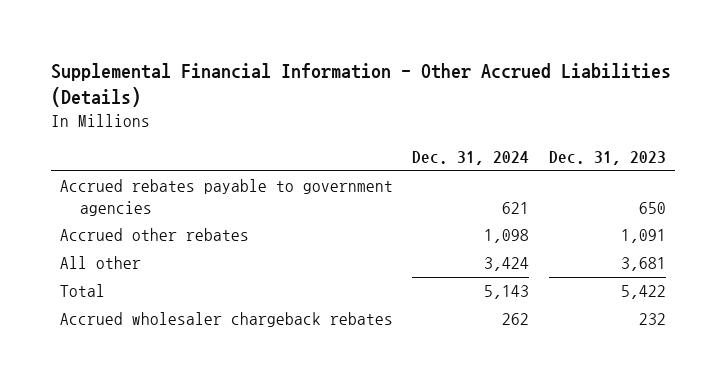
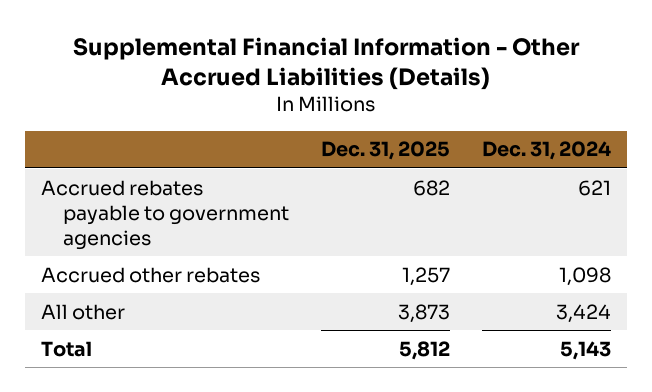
- | Dec. 31, 2024 | Dec. 31, 2023
+ | Dec. 31, 2025 | Dec. 31, 2024
- Accrued wholesaler chargeback rebates | 262 | 232

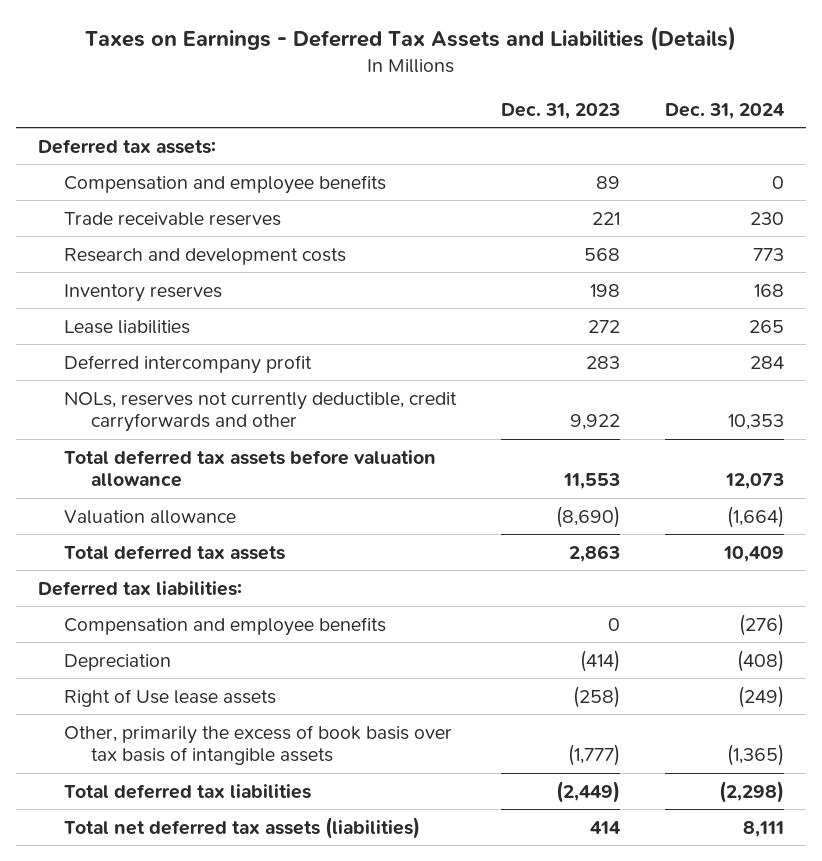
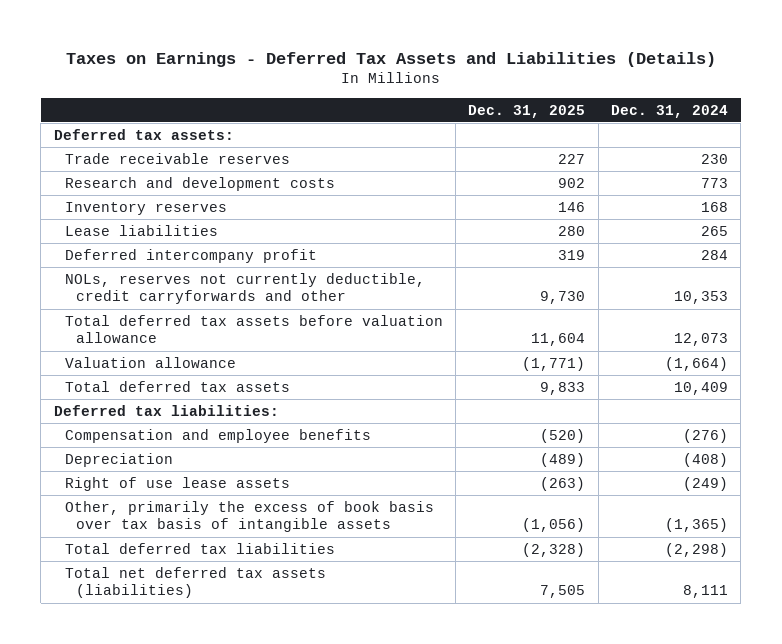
- | Dec. 31, 2023 | Dec. 31, 2024
+ | Dec. 31, 2025 | Dec. 31, 2024
- Compensation and employee benefits | 89 | 0
- Right of Use lease assets | (258) | (249)
+ Right of use lease assets | (263) | (249)

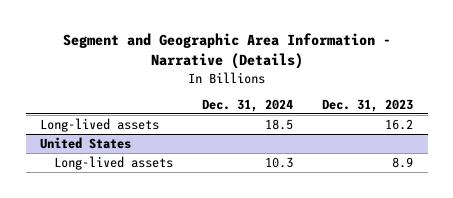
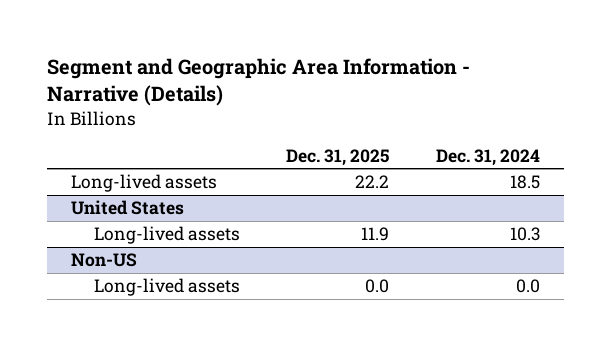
- | Dec. 31, 2024 | Dec. 31, 2023
+ | Dec. 31, 2025 | Dec. 31, 2024
+ Non-US
+ Long-lived assets | 0.0 | 0.0

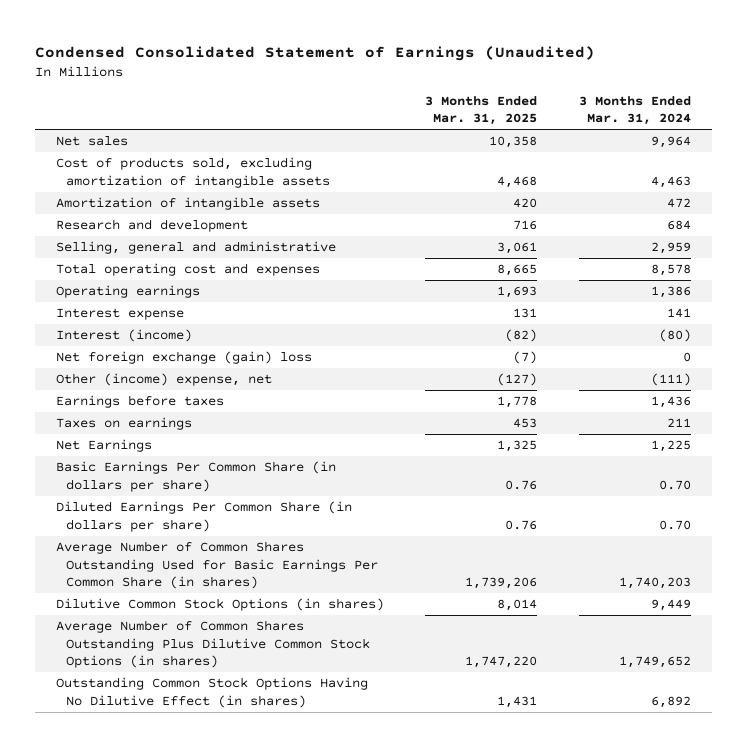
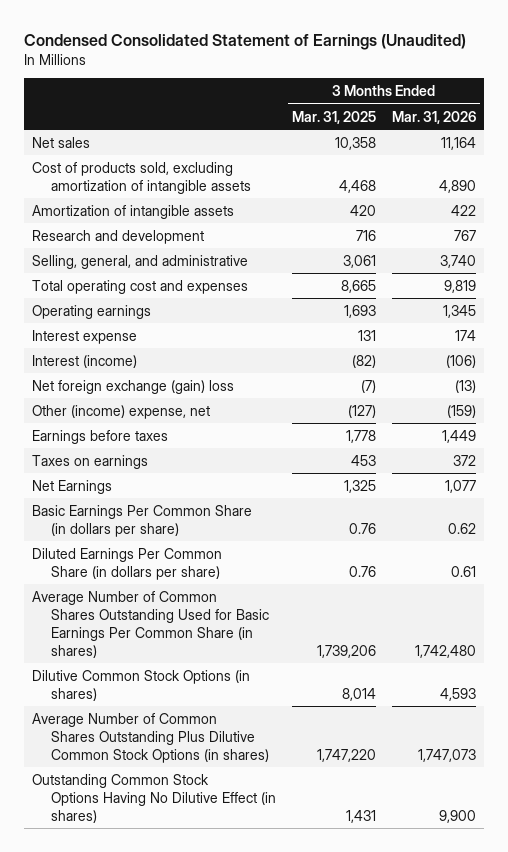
- | 3 Months Ended Mar. 31, 2025 | 3 Months Ended Mar. 31, 2024
+ | 3 Months Ended Mar. 31, 2025 | 3 Months Ended Mar. 31, 2026
- Selling, general and administrative | 3,061 | 2,959
+ Selling, general, and administrative | 3,061 | 3,740

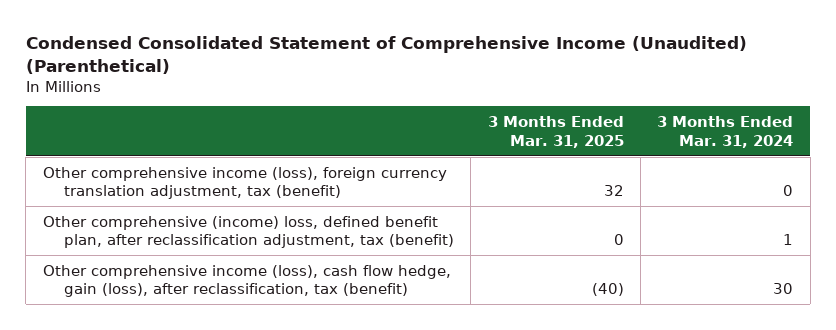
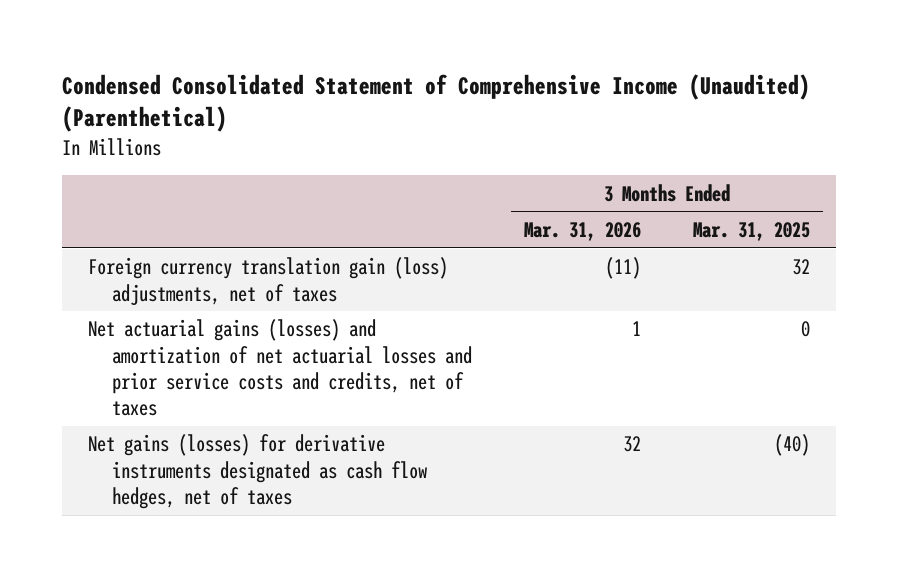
- | 3 Months Ended Mar. 31, 2025 | 3 Months Ended Mar. 31, 2024
+ | 3 Months Ended Mar. 31, 2026 | 3 Months Ended Mar. 31, 2025
- Other comprehensive income (loss), foreign currency translation adjustment, tax (benefit) | 32 | 0
- Other comprehensive (income) loss, defined benefit plan, after reclassification adjustment, tax (benefit) | 0 | 1
- Other comprehensive income (loss), cash flow hedge, gain (loss), after reclassification, tax (benefit) | (40) | 30
+ Foreign currency translation gain (loss) adjustments, net of taxes | (11) | 32
+ Net actuarial gains (losses) and amortization of net actuarial losses and prior service costs and credits, net of taxes | 1 | 0
+ Net gains (losses) for derivative instruments designated as cash flow hedges, net of taxes | 32 | (40)

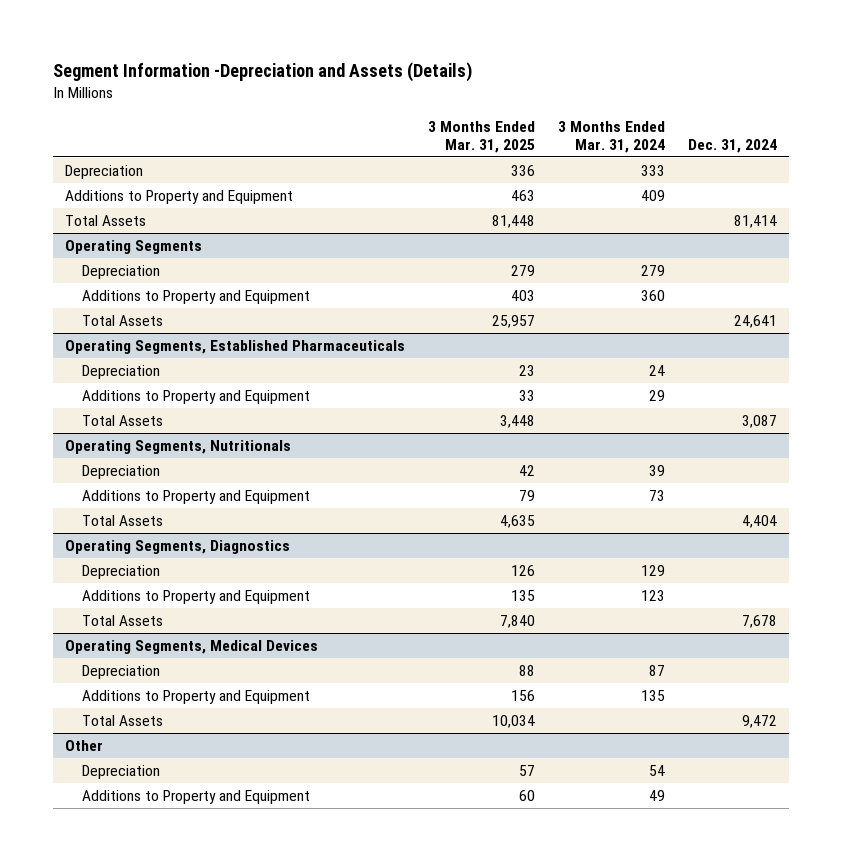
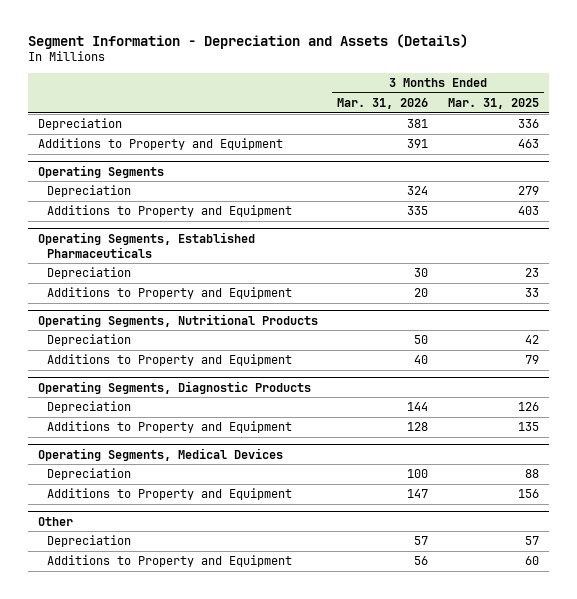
- Segment Information -Depreciation and Assets (Details)
+ Segment Information - Depreciation and Assets (Details)
- | 3 Months Ended Mar. 31, 2025 | 3 Months Ended Mar. 31, 2024 | Dec. 31, 2024
+ | 3 Months Ended Mar. 31, 2026 | 3 Months Ended Mar. 31, 2025
- Total Assets | 81,448 | | 81,414
@ Operating Segments
- Total Assets | 25,957 | | 24,641
@ Operating Segments, Established Pharmaceuticals
- Total Assets | 3,448 | | 3,087
- Operating Segments, Nutritionals
+ Operating Segments, Nutritional Products
- Total Assets | 4,635 | | 4,404
- Operating Segments, Diagnostics
+ Operating Segments, Diagnostic Products
- Total Assets | 7,840 | | 7,678
@ Operating Segments, Medical Devices
- Total Assets | 10,034 | | 9,472

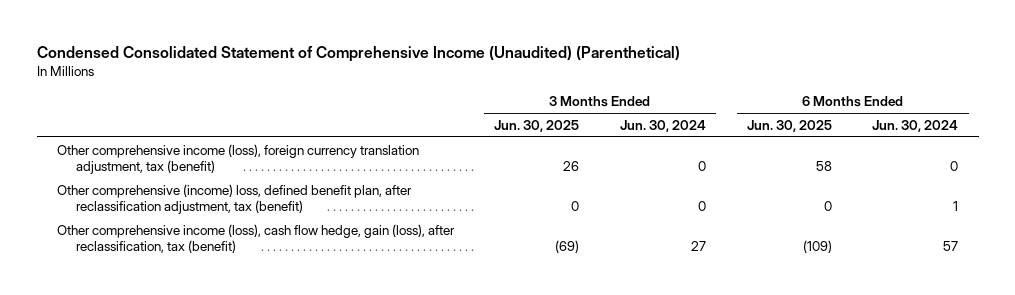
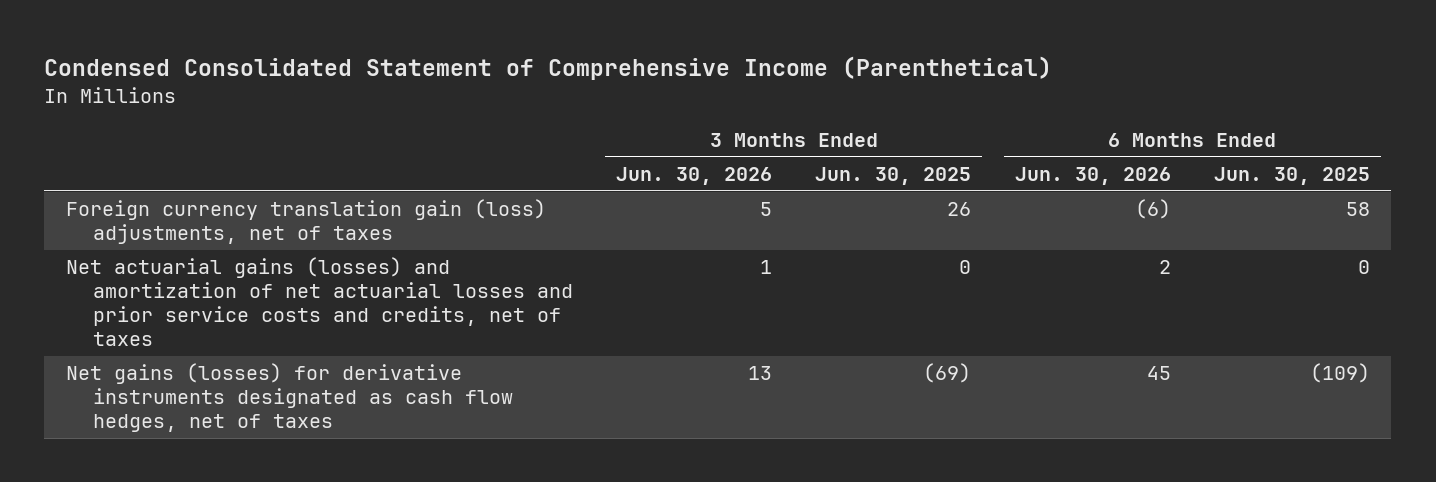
- Condensed Consolidated Statement of Comprehensive Income (Unaudited) (Parenthetical)
+ Condensed Consolidated Statement of Comprehensive Income (Parenthetical)
- | 3 Months Ended Jun. 30, 2025 | 3 Months Ended Jun. 30, 2024 | 6 Months Ended Jun. 30, 2025 | 6 Months Ended Jun. 30, 2024
+ | 3 Months Ended Jun. 30, 2026 | 3 Months Ended Jun. 30, 2025 | 6 Months Ended Jun. 30, 2026 | 6 Months Ended Jun. 30, 2025
- Other comprehensive income (loss), foreign currency translation adjustment, tax (benefit) | 26 | 0 | 58 | 0
- Other comprehensive (income) loss, defined benefit plan, after reclassification adjustment, tax (benefit) | 0 | 0 | 0 | 1
- Other comprehensive income (loss), cash flow hedge, gain (loss), after reclassification, tax (benefit) | (69) | 27 | (109) | 57
+ Foreign currency translation gain (loss) adjustments, net of taxes | 5 | 26 | (6) | 58
+ Net actuarial gains (losses) and amortization of net actuarial losses and prior service costs and credits, net of taxes | 1 | 0 | 2 | 0
+ Net gains (losses) for derivative instruments designated as cash flow hedges, net of taxes | 13 | (69) | 45 | (109)

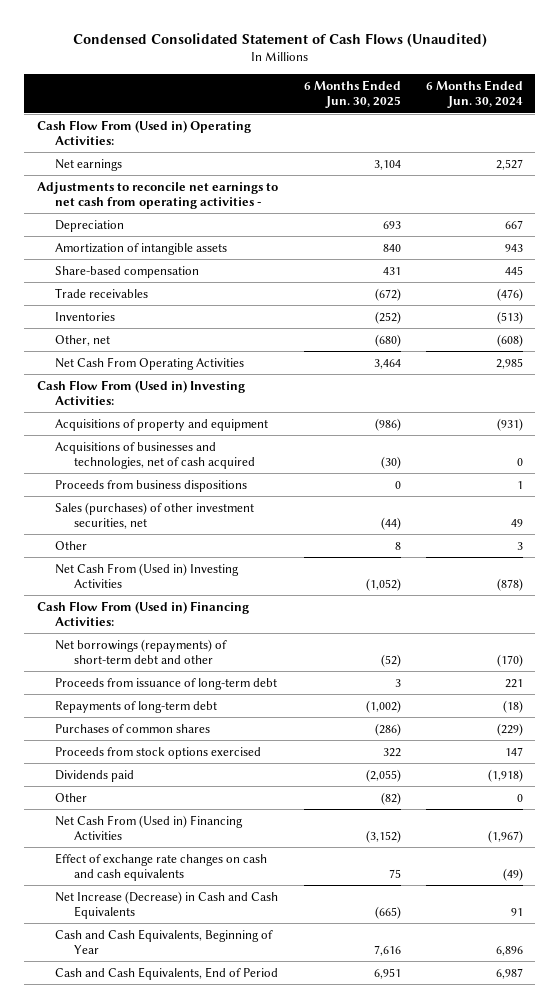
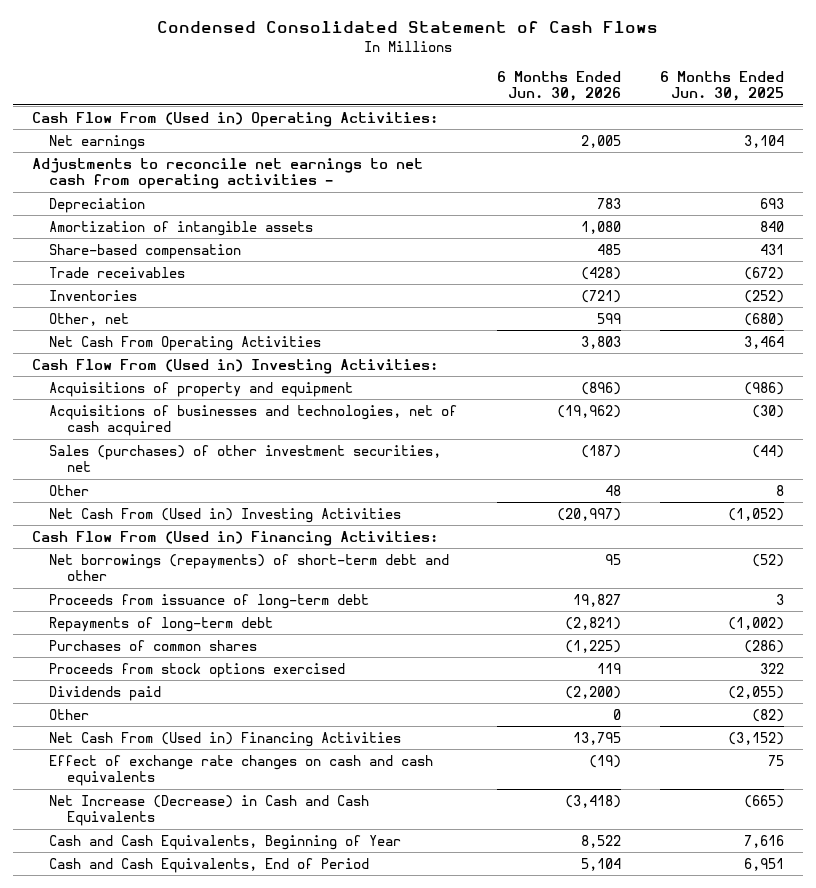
- Condensed Consolidated Statement of Cash Flows (Unaudited)
+ Condensed Consolidated Statement of Cash Flows
- | 6 Months Ended Jun. 30, 2025 | 6 Months Ended Jun. 30, 2024
+ | 6 Months Ended Jun. 30, 2026 | 6 Months Ended Jun. 30, 2025
- Proceeds from business dispositions | 0 | 1

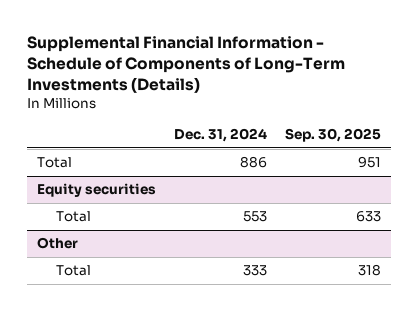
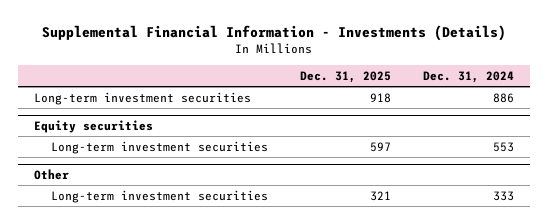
- Supplemental Financial Information - Schedule of Components of Long-Term Investments (Details)
+ Supplemental Financial Information - Investments (Details)
- | Dec. 31, 2024 | Sep. 30, 2025
+ | Dec. 31, 2025 | Dec. 31, 2024
- Total | 886 | 951
+ Long-term investment securities | 918 | 886
@ Equity securities
- Total | 553 | 633
+ Long-term investment securities | 597 | 553
@ Other
- Total | 333 | 318
+ Long-term investment securities | 321 | 333

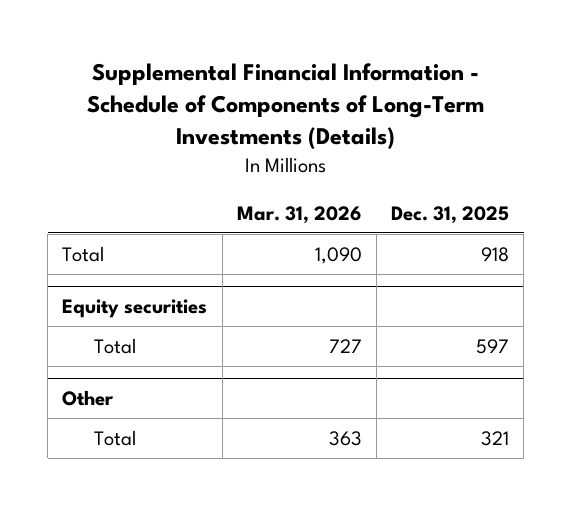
- Supplemental Financial Information - Investments (Details)
+ Supplemental Financial Information - Schedule of Components of Long-Term Investments (Details)
- | Dec. 31, 2025 | Dec. 31, 2024
+ | Mar. 31, 2026 | Dec. 31, 2025
- Long-term investment securities | 918 | 886
+ Total | 1,090 | 918
@ Equity securities
- Long-term investment securities | 597 | 553
+ Total | 727 | 597
@ Other
- Long-term investment securities | 321 | 333
+ Total | 363 | 321

